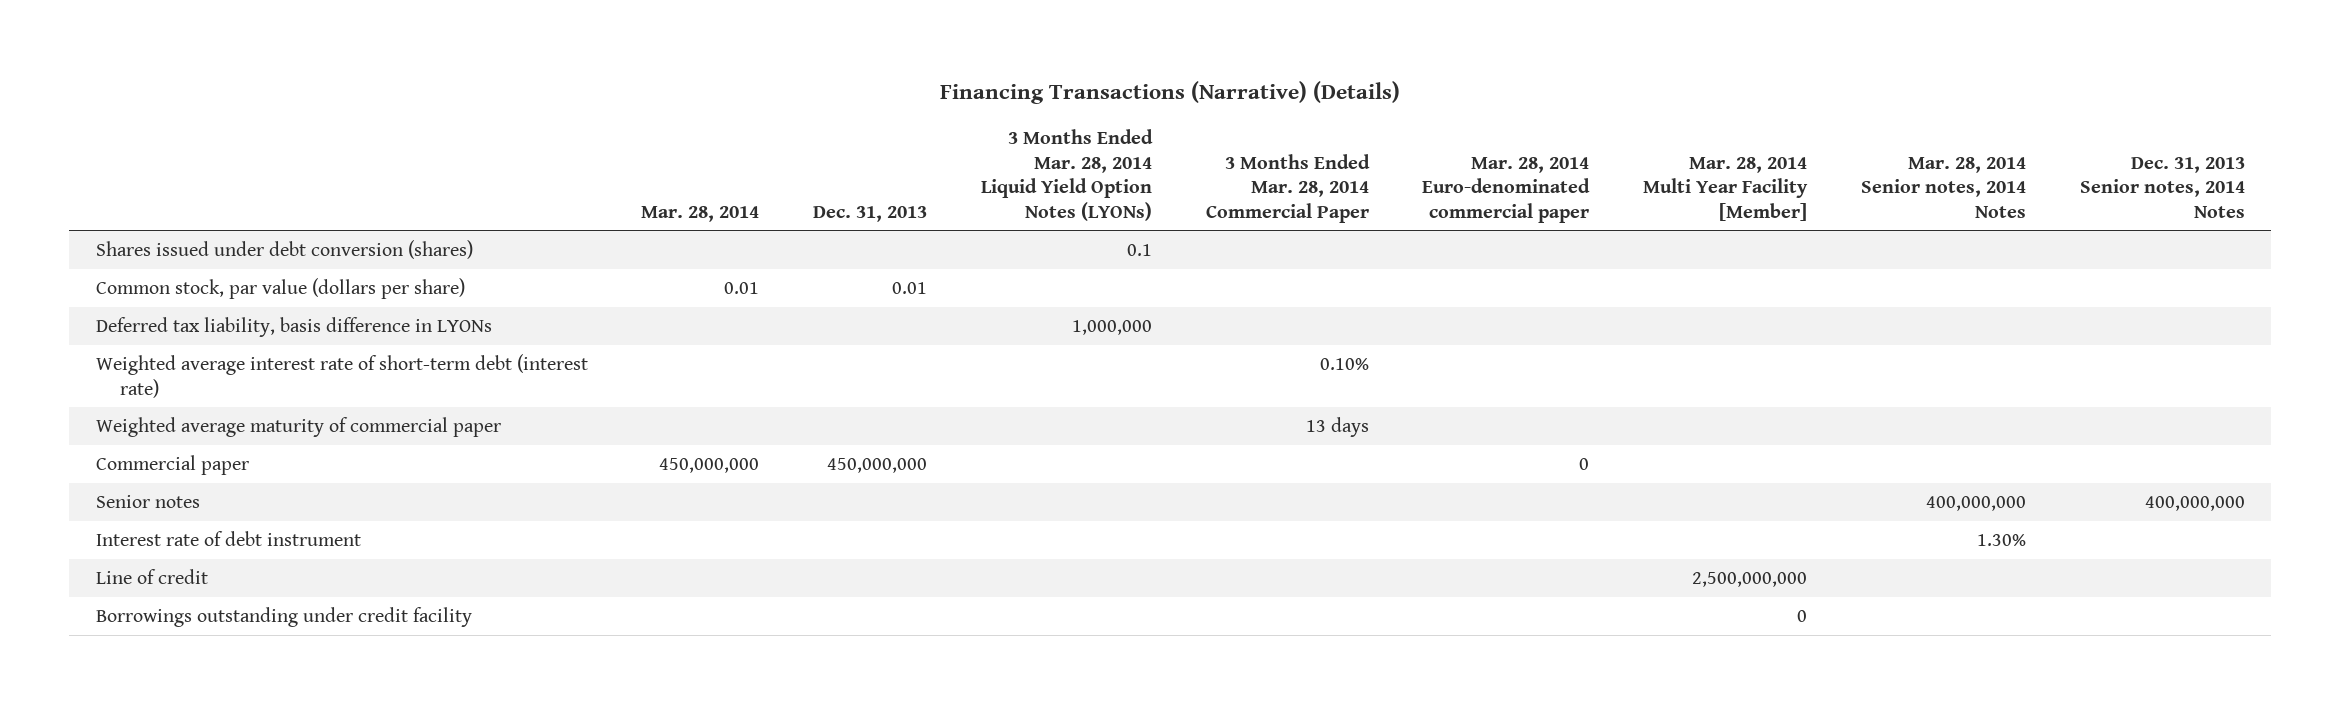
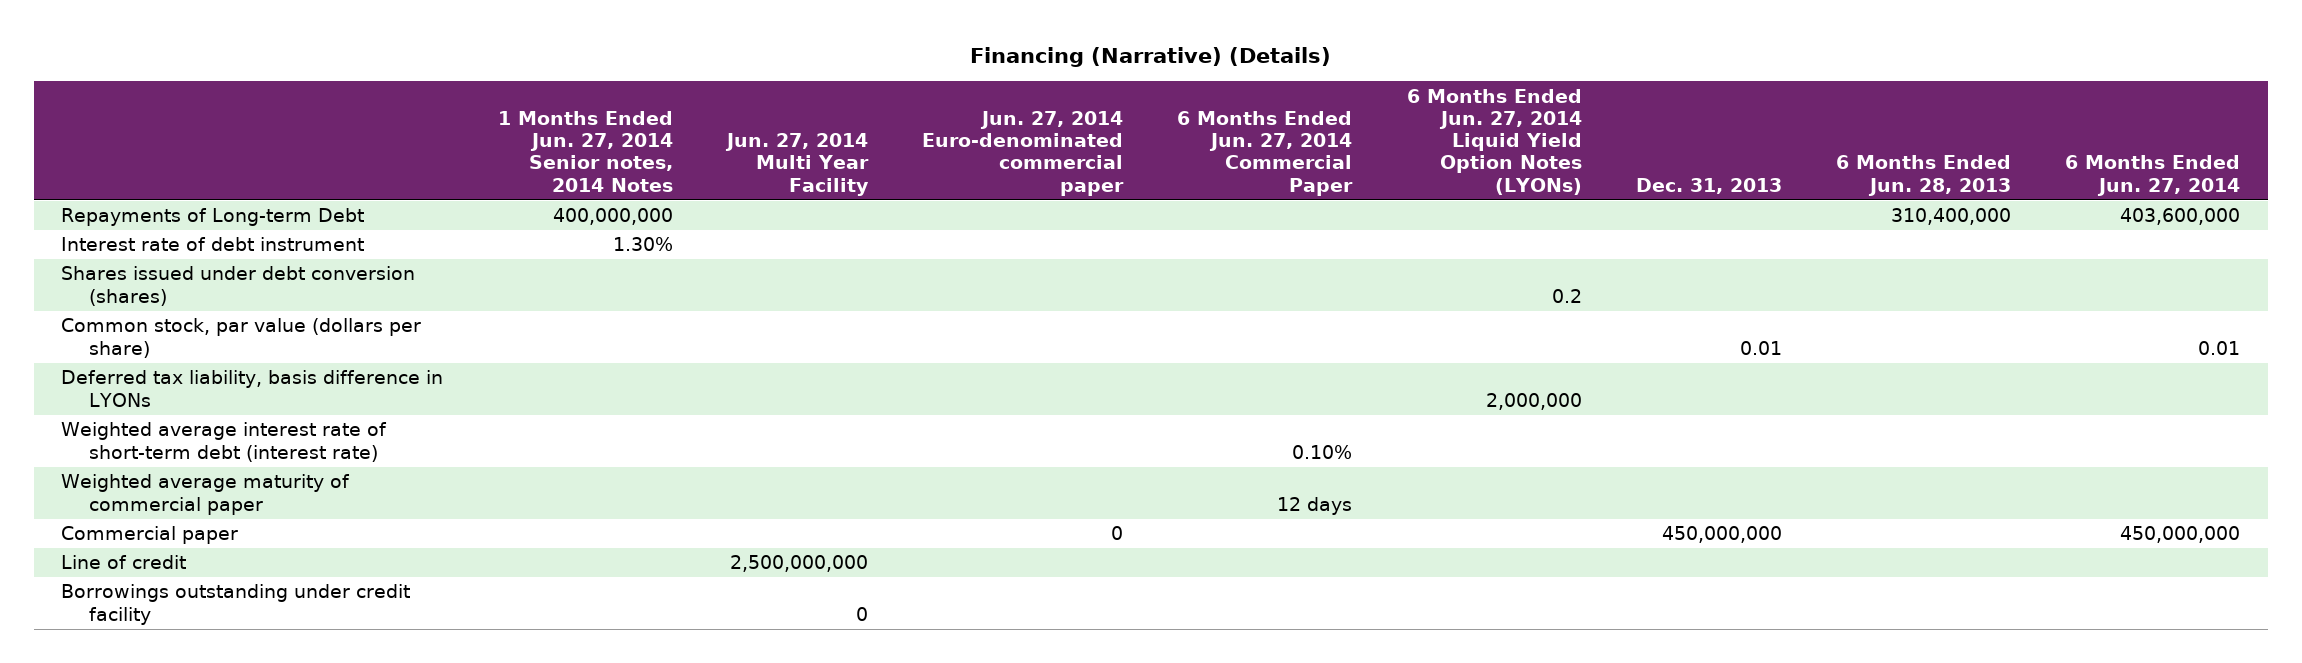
- Financing Transactions (Narrative) (Details)
+ Financing (Narrative) (Details)
- | Mar. 28, 2014 | Dec. 31, 2013 | 3 Months Ended Mar. 28, 2014 Liquid Yield Option Notes (LYONs) | 3 Months Ended Mar. 28, 2014 Commercial Paper | Mar. 28, 2014 Euro-denominated commercial paper | Mar. 28, 2014 Multi Year Facility [Member] | Mar. 28, 2014 Senior notes, 2014 Notes | Dec. 31, 2013 Senior notes, 2014 Notes
+ | 1 Months Ended Jun. 27, 2014 Senior notes, 2014 Notes | Jun. 27, 2014 Multi Year Facility | Jun. 27, 2014 Euro-denominated commercial paper | 6 Months Ended Jun. 27, 2014 Commercial Paper | 6 Months Ended Jun. 27, 2014 Liquid Yield Option Notes (LYONs) | Dec. 31, 2013 | 6 Months Ended Jun. 28, 2013 | 6 Months Ended Jun. 27, 2014
+ Repayments of Long-term Debt | 400,000,000 | | | | | | 310,400,000 | 403,600,000
moved up: Interest rate of debt instrument | 1.30% | | | | | | |
- Senior notes | | | | | | | 400,000,000 | 400,000,000

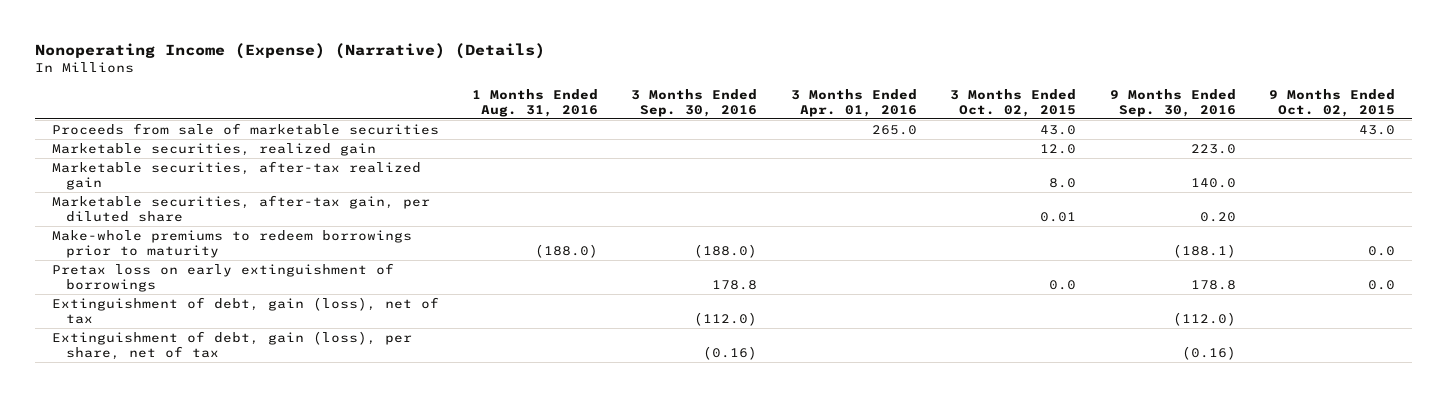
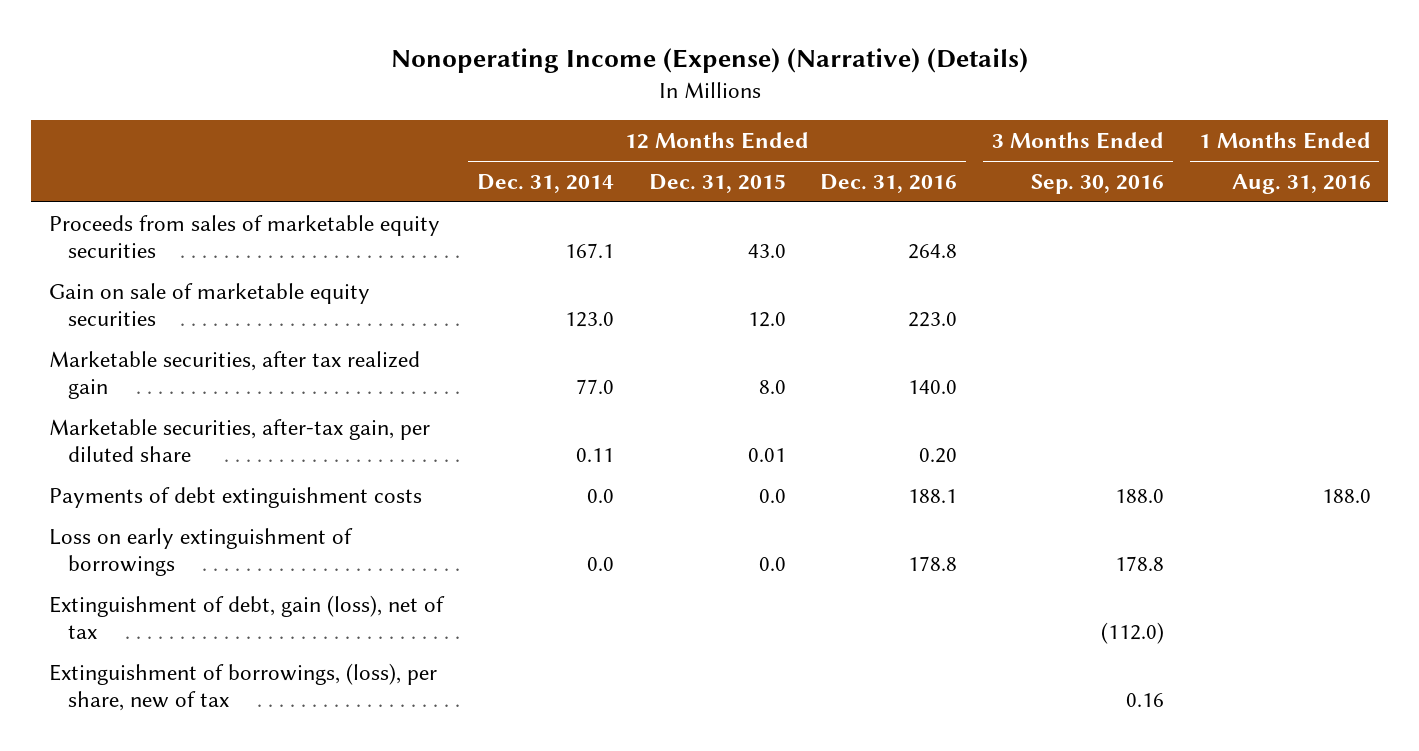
- | 1 Months Ended Aug. 31, 2016 | 3 Months Ended Sep. 30, 2016 | 3 Months Ended Apr. 01, 2016 | 3 Months Ended Oct. 02, 2015 | 9 Months Ended Sep. 30, 2016 | 9 Months Ended Oct. 02, 2015
+ | 12 Months Ended Dec. 31, 2014 | 12 Months Ended Dec. 31, 2015 | 12 Months Ended Dec. 31, 2016 | 3 Months Ended Sep. 30, 2016 | 1 Months Ended Aug. 31, 2016
- Proceeds from sale of marketable securities | | | 265.0 | 43.0 | | 43.0
- Marketable securities, realized gain | | | | 12.0 | 223.0 |
- Marketable securities, after-tax realized gain | | | | 8.0 | 140.0 |
+ Proceeds from sales of marketable equity securities | 167.1 | 43.0 | 264.8 | |
+ Gain on sale of marketable equity securities | 123.0 | 12.0 | 223.0 | |
+ Marketable securities, after tax realized gain | 77.0 | 8.0 | 140.0 | |
- Make-whole premiums to redeem borrowings prior to maturity | (188.0) | (188.0) | | | (188.1) | 0.0
- Pretax loss on early extinguishment of borrowings | | 178.8 | | 0.0 | 178.8 | 0.0
+ Payments of debt extinguishment costs | 0.0 | 0.0 | 188.1 | 188.0 | 188.0
+ Loss on early extinguishment of borrowings | 0.0 | 0.0 | 178.8 | 178.8 |
- Extinguishment of debt, gain (loss), per share, net of tax | | (0.16) | | | (0.16) |
+ Extinguishment of borrowings, (loss), per share, new of tax | | | | 0.16 |

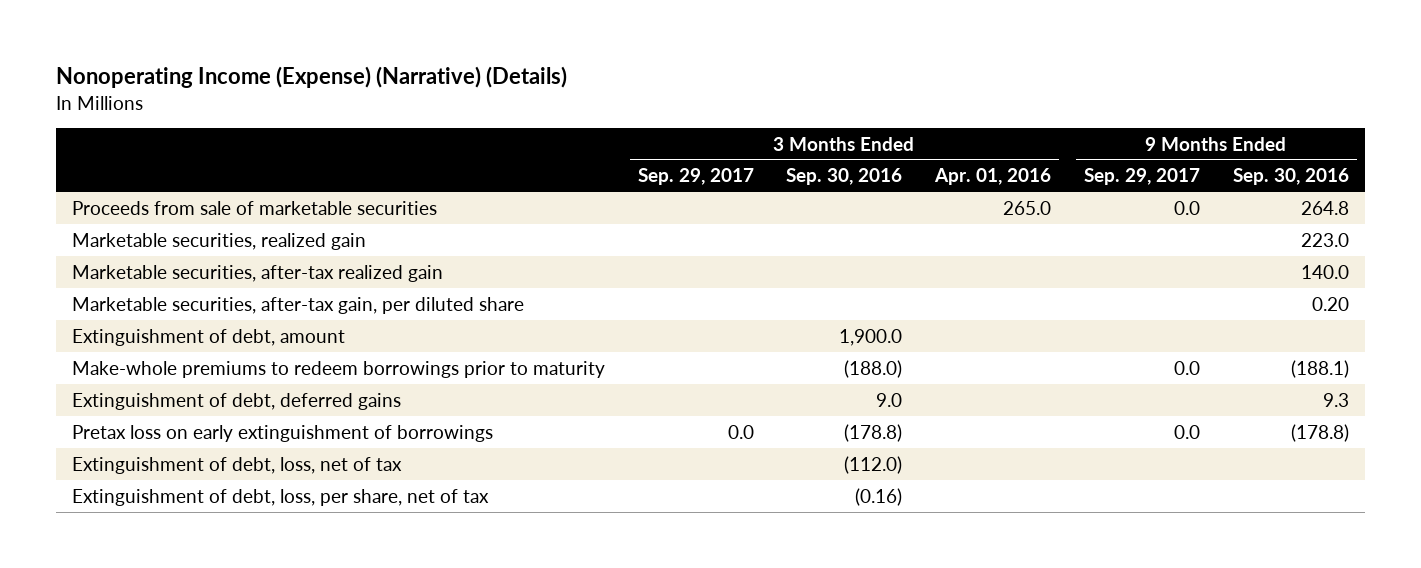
- | 12 Months Ended Dec. 31, 2014 | 12 Months Ended Dec. 31, 2015 | 12 Months Ended Dec. 31, 2016 | 3 Months Ended Sep. 30, 2016 | 1 Months Ended Aug. 31, 2016
+ | 3 Months Ended Sep. 29, 2017 | 3 Months Ended Sep. 30, 2016 | 3 Months Ended Apr. 01, 2016 | 9 Months Ended Sep. 29, 2017 | 9 Months Ended Sep. 30, 2016
- Proceeds from sales of marketable equity securities | 167.1 | 43.0 | 264.8 | |
- Gain on sale of marketable equity securities | 123.0 | 12.0 | 223.0 | |
- Marketable securities, after tax realized gain | 77.0 | 8.0 | 140.0 | |
+ Proceeds from sale of marketable securities | | | 265.0 | 0.0 | 264.8
+ Marketable securities, realized gain | | | | | 223.0
+ Marketable securities, after-tax realized gain | | | | | 140.0
- Payments of debt extinguishment costs | 0.0 | 0.0 | 188.1 | 188.0 | 188.0
- Loss on early extinguishment of borrowings | 0.0 | 0.0 | 178.8 | 178.8 |
- Extinguishment of debt, gain (loss), net of tax | | | | (112.0) |
- Extinguishment of borrowings, (loss), per share, new of tax | | | | 0.16 |
+ Extinguishment of debt, amount | | 1,900.0 | | |
+ Make-whole premiums to redeem borrowings prior to maturity | | (188.0) | | 0.0 | (188.1)
+ Extinguishment of debt, deferred gains | | 9.0 | | | 9.3
+ Pretax loss on early extinguishment of borrowings | 0.0 | (178.8) | | 0.0 | (178.8)
+ Extinguishment of debt, loss, net of tax | | (112.0) | | |
+ Extinguishment of debt, loss, per share, net of tax | | (0.16) | | |

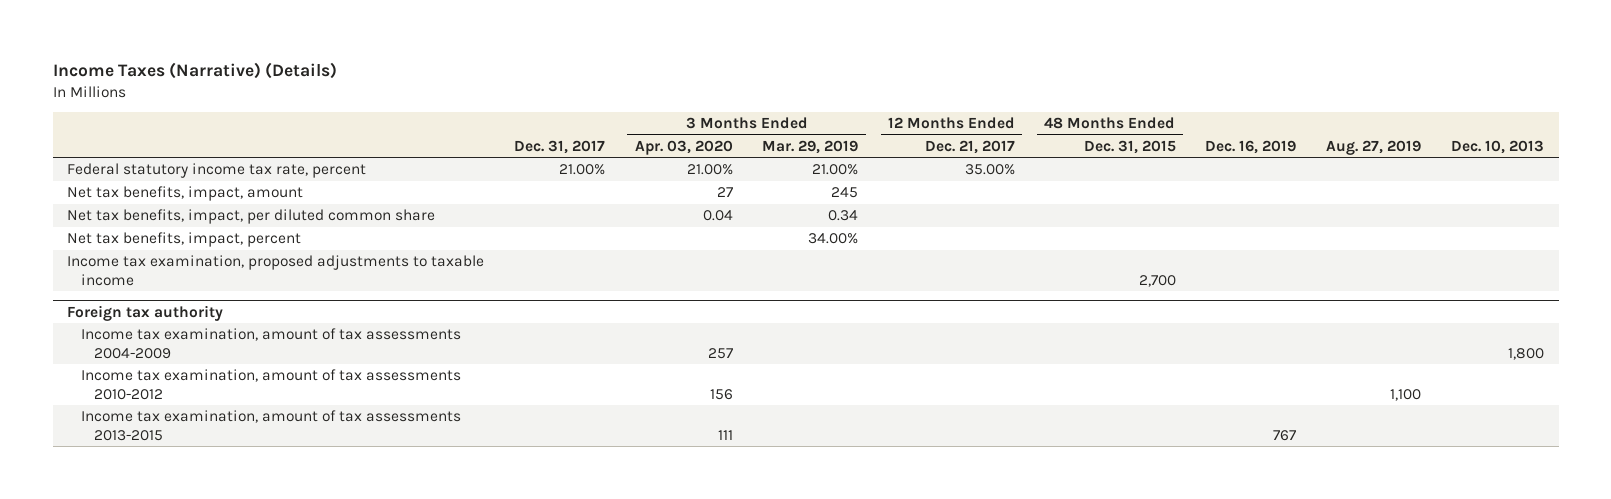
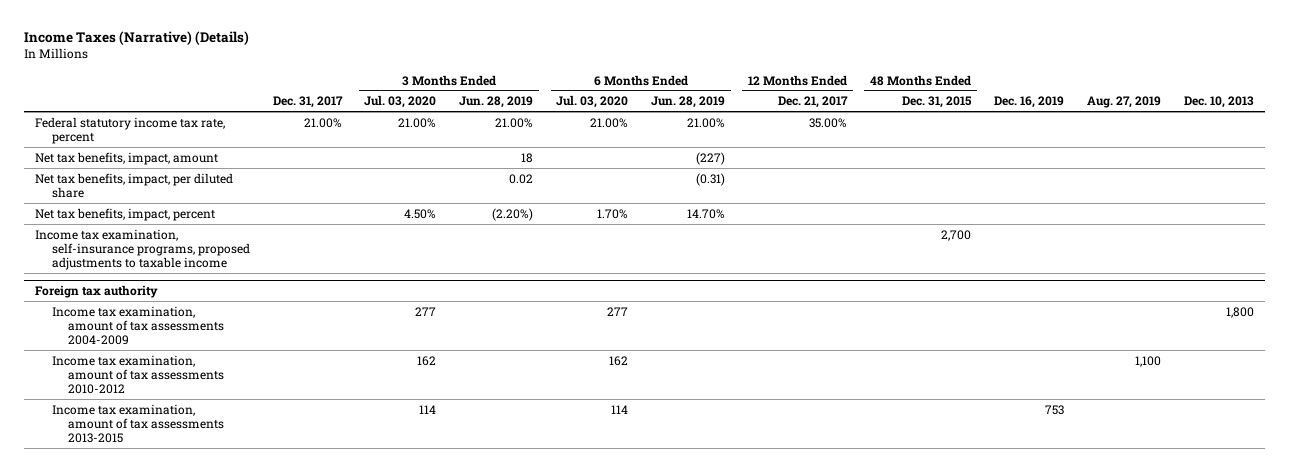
- | Dec. 31, 2017 | 3 Months Ended Apr. 03, 2020 | 3 Months Ended Mar. 29, 2019 | 12 Months Ended Dec. 21, 2017 | 48 Months Ended Dec. 31, 2015 | Dec. 16, 2019 | Aug. 27, 2019 | Dec. 10, 2013
+ | Dec. 31, 2017 | 3 Months Ended Jul. 03, 2020 | 3 Months Ended Jun. 28, 2019 | 6 Months Ended Jul. 03, 2020 | 6 Months Ended Jun. 28, 2019 | 12 Months Ended Dec. 21, 2017 | 48 Months Ended Dec. 31, 2015 | Dec. 16, 2019 | Aug. 27, 2019 | Dec. 10, 2013
- Net tax benefits, impact, per diluted common share | | 0.04 | 0.34 | | | | |
+ Net tax benefits, impact, per diluted share | | | 0.02 | | (0.31) | | | | |
- Income tax examination, proposed adjustments to taxable income | | | | | 2,700 | | |
+ Income tax examination, self-insurance programs, proposed adjustments to taxable income | | | | | | | 2,700 | | |
@ Foreign tax authority
- Income tax examination, amount of tax assessments 2013-2015 | | 111 | | | | 767 | |
+ Income tax examination, amount of tax assessments 2013-2015 | | 114 | | 114 | | | | 753 | |

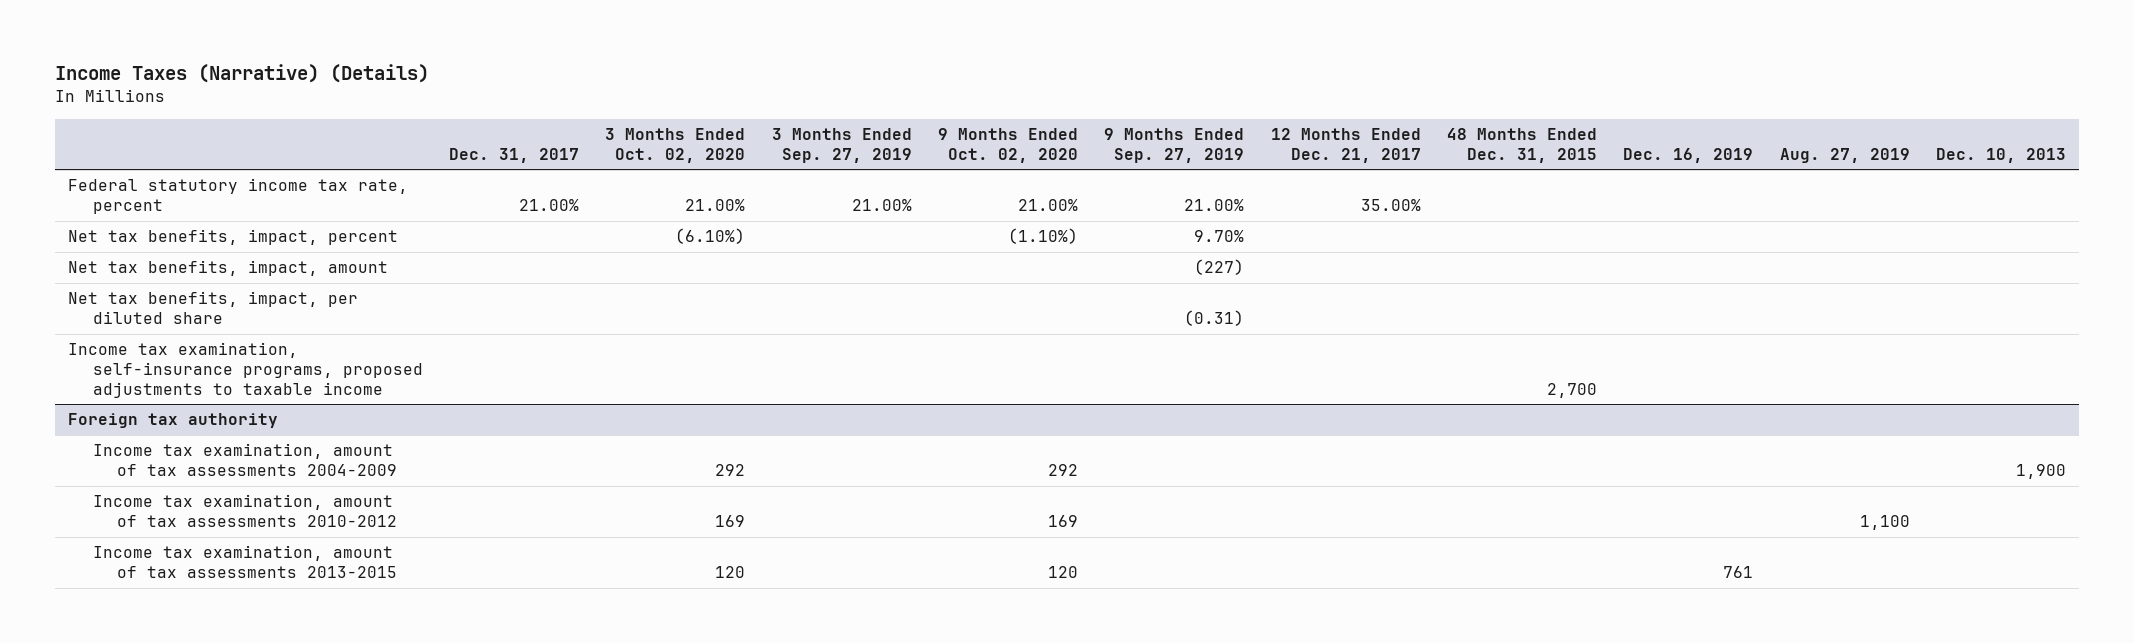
- | Dec. 31, 2017 | 3 Months Ended Jul. 03, 2020 | 3 Months Ended Jun. 28, 2019 | 6 Months Ended Jul. 03, 2020 | 6 Months Ended Jun. 28, 2019 | 12 Months Ended Dec. 21, 2017 | 48 Months Ended Dec. 31, 2015 | Dec. 16, 2019 | Aug. 27, 2019 | Dec. 10, 2013
+ | Dec. 31, 2017 | 3 Months Ended Oct. 02, 2020 | 3 Months Ended Sep. 27, 2019 | 9 Months Ended Oct. 02, 2020 | 9 Months Ended Sep. 27, 2019 | 12 Months Ended Dec. 21, 2017 | 48 Months Ended Dec. 31, 2015 | Dec. 16, 2019 | Aug. 27, 2019 | Dec. 10, 2013
moved up: Net tax benefits, impact, percent | | (6.10%) | | (1.10%) | 9.70% | | | | |
@ Foreign tax authority
- Income tax examination, amount of tax assessments 2004-2009 | | 277 | | 277 | | | | | | 1,800
+ Income tax examination, amount of tax assessments 2004-2009 | | 292 | | 292 | | | | | | 1,900
- Income tax examination, amount of tax assessments 2013-2015 | | 114 | | 114 | | | | 753 | |
+ Income tax examination, amount of tax assessments 2013-2015 | | 120 | | 120 | | | | 761 | |

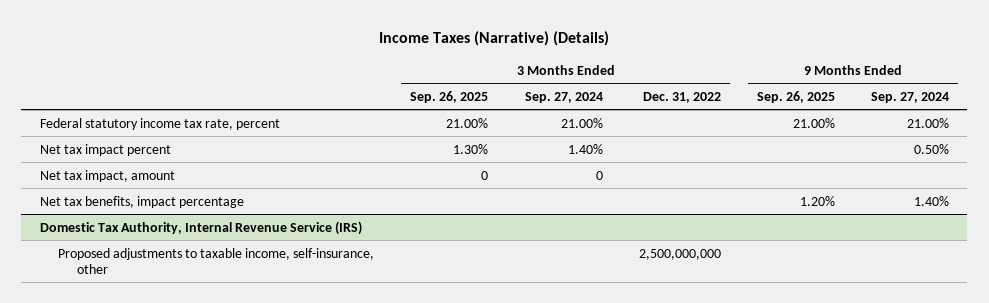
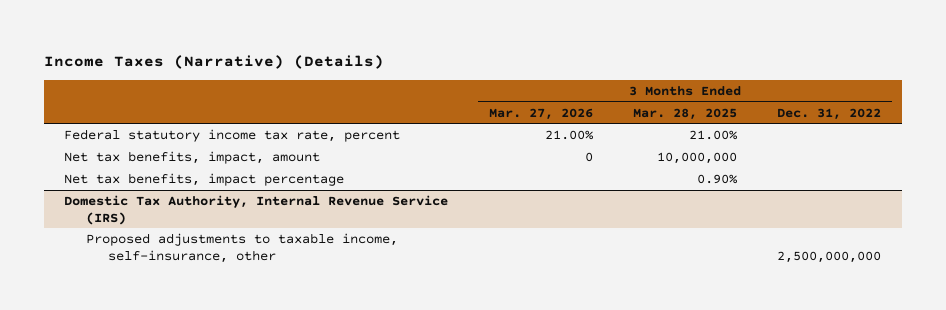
- | 3 Months Ended Sep. 26, 2025 | 3 Months Ended Sep. 27, 2024 | 3 Months Ended Dec. 31, 2022 | 9 Months Ended Sep. 26, 2025 | 9 Months Ended Sep. 27, 2024
+ | 3 Months Ended Mar. 27, 2026 | 3 Months Ended Mar. 28, 2025 | 3 Months Ended Dec. 31, 2022
- Net tax impact percent | 1.30% | 1.40% | | | 0.50%
- Net tax impact, amount | 0 | 0 | | |
+ Net tax benefits, impact, amount | 0 | 10,000,000 |

